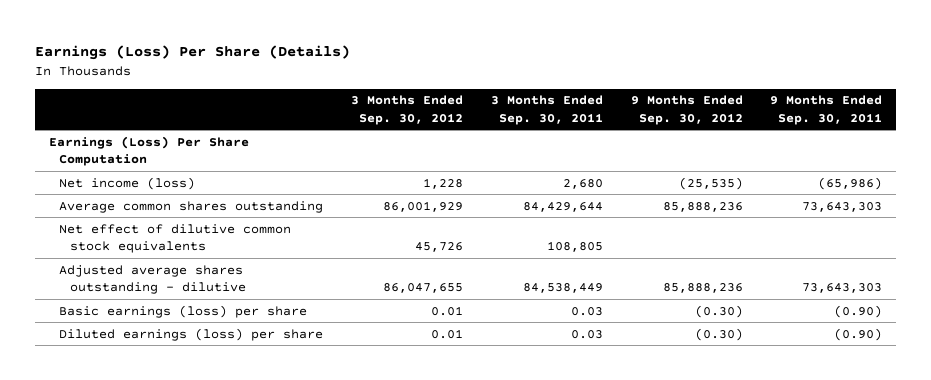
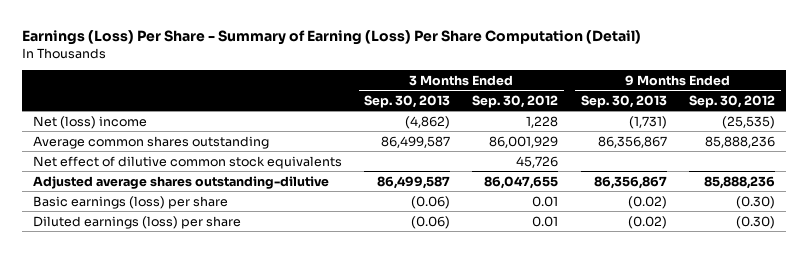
- Earnings (Loss) Per Share (Details)
+ Earnings (Loss) Per Share - Summary of Earning (Loss) Per Share Computation (Detail)
- | 3 Months Ended Sep. 30, 2012 | 3 Months Ended Sep. 30, 2011 | 9 Months Ended Sep. 30, 2012 | 9 Months Ended Sep. 30, 2011
+ | 3 Months Ended Sep. 30, 2013 | 3 Months Ended Sep. 30, 2012 | 9 Months Ended Sep. 30, 2013 | 9 Months Ended Sep. 30, 2012
- Earnings (Loss) Per Share Computation
- Net income (loss) | 1,228 | 2,680 | (25,535) | (65,986)
+ Net (loss) income | (4,862) | 1,228 | (1,731) | (25,535)
- Adjusted average shares outstanding - dilutive | 86,047,655 | 84,538,449 | 85,888,236 | 73,643,303
+ Adjusted average shares outstanding-dilutive | 86,499,587 | 86,047,655 | 86,356,867 | 85,888,236

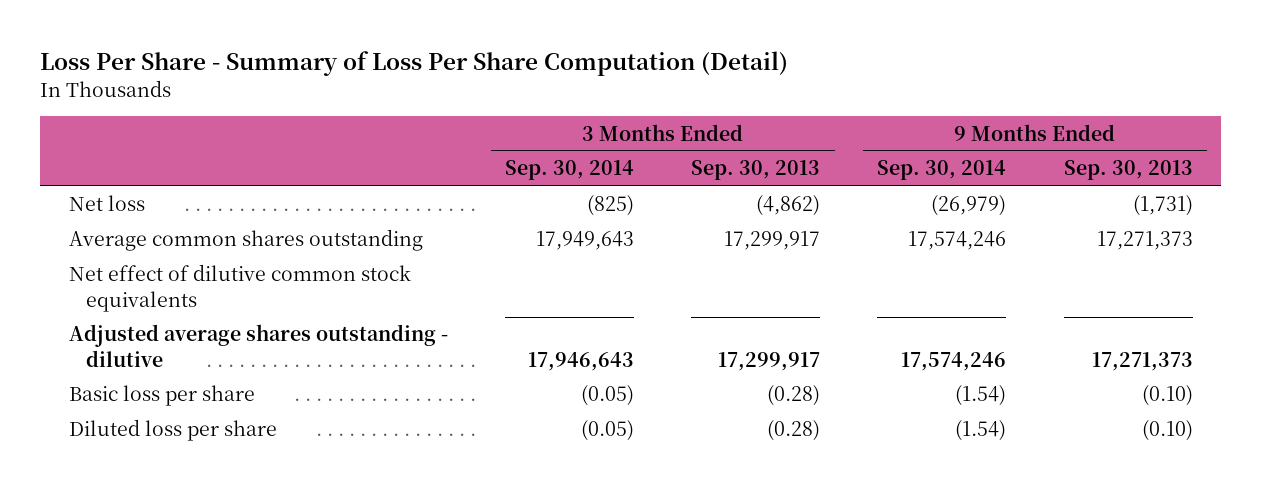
- Earnings (Loss) Per Share - Summary of Earning (Loss) Per Share Computation (Detail)
+ Loss Per Share - Summary of Loss Per Share Computation (Detail)
- | 3 Months Ended Sep. 30, 2013 | 3 Months Ended Sep. 30, 2012 | 9 Months Ended Sep. 30, 2013 | 9 Months Ended Sep. 30, 2012
+ | 3 Months Ended Sep. 30, 2014 | 3 Months Ended Sep. 30, 2013 | 9 Months Ended Sep. 30, 2014 | 9 Months Ended Sep. 30, 2013
- Net (loss) income | (4,862) | 1,228 | (1,731) | (25,535)
- Average common shares outstanding | 86,499,587 | 86,001,929 | 86,356,867 | 85,888,236
+ Net loss | (825) | (4,862) | (26,979) | (1,731)
+ Average common shares outstanding | 17,949,643 | 17,299,917 | 17,574,246 | 17,271,373
- Adjusted average shares outstanding-dilutive | 86,499,587 | 86,047,655 | 86,356,867 | 85,888,236
- Basic earnings (loss) per share | (0.06) | 0.01 | (0.02) | (0.30)
- Diluted earnings (loss) per share | (0.06) | 0.01 | (0.02) | (0.30)
+ Adjusted average shares outstanding - dilutive | 17,946,643 | 17,299,917 | 17,574,246 | 17,271,373
+ Basic loss per share | (0.05) | (0.28) | (1.54) | (0.10)
+ Diluted loss per share | (0.05) | (0.28) | (1.54) | (0.10)

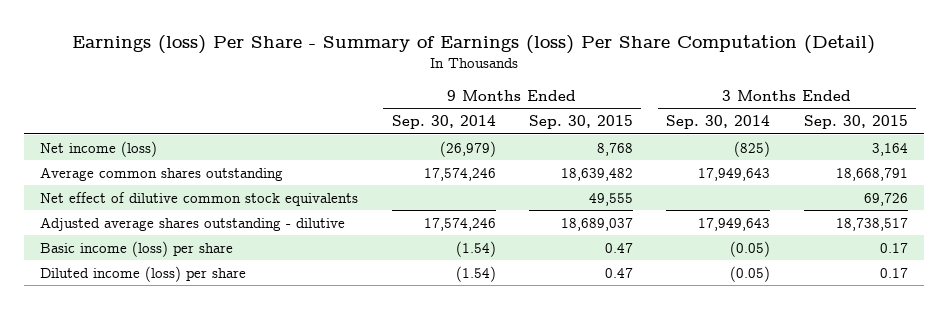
- Loss Per Share - Summary of Loss Per Share Computation (Detail)
+ Earnings (loss) Per Share - Summary of Earnings (loss) Per Share Computation (Detail)
- | 3 Months Ended Sep. 30, 2014 | 3 Months Ended Sep. 30, 2013 | 9 Months Ended Sep. 30, 2014 | 9 Months Ended Sep. 30, 2013
+ | 9 Months Ended Sep. 30, 2014 | 9 Months Ended Sep. 30, 2015 | 3 Months Ended Sep. 30, 2014 | 3 Months Ended Sep. 30, 2015
- Net loss | (825) | (4,862) | (26,979) | (1,731)
+ Net income (loss) | (26,979) | 8,768 | (825) | 3,164
- Adjusted average shares outstanding - dilutive | 17,946,643 | 17,299,917 | 17,574,246 | 17,271,373
- Basic loss per share | (0.05) | (0.28) | (1.54) | (0.10)
- Diluted loss per share | (0.05) | (0.28) | (1.54) | (0.10)
+ Adjusted average shares outstanding - dilutive | 17,574,246 | 18,689,037 | 17,949,643 | 18,738,517
+ Basic income (loss) per share | (1.54) | 0.47 | (0.05) | 0.17
+ Diluted income (loss) per share | (1.54) | 0.47 | (0.05) | 0.17

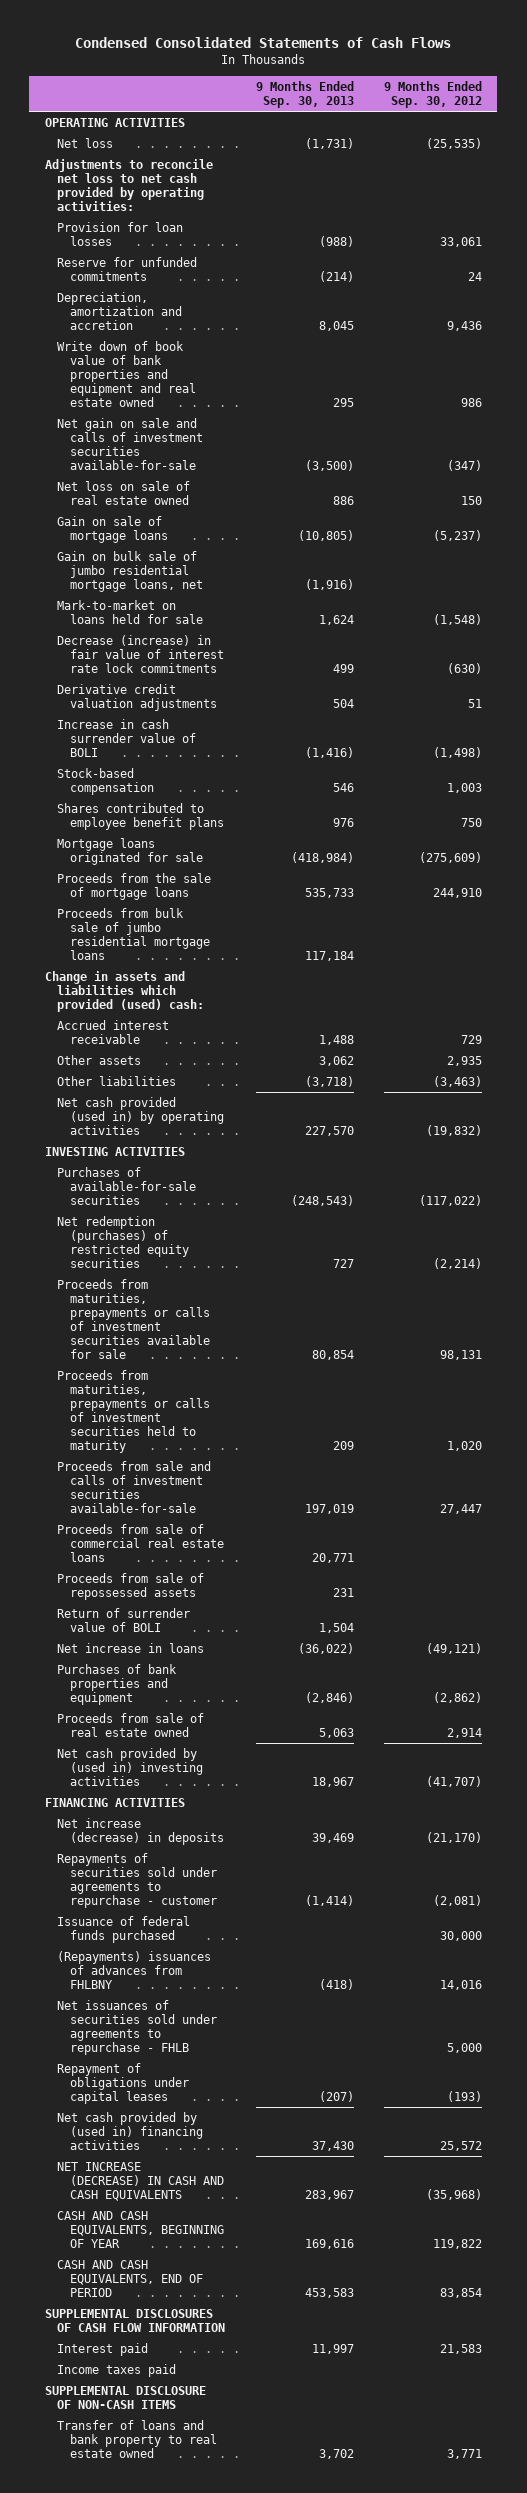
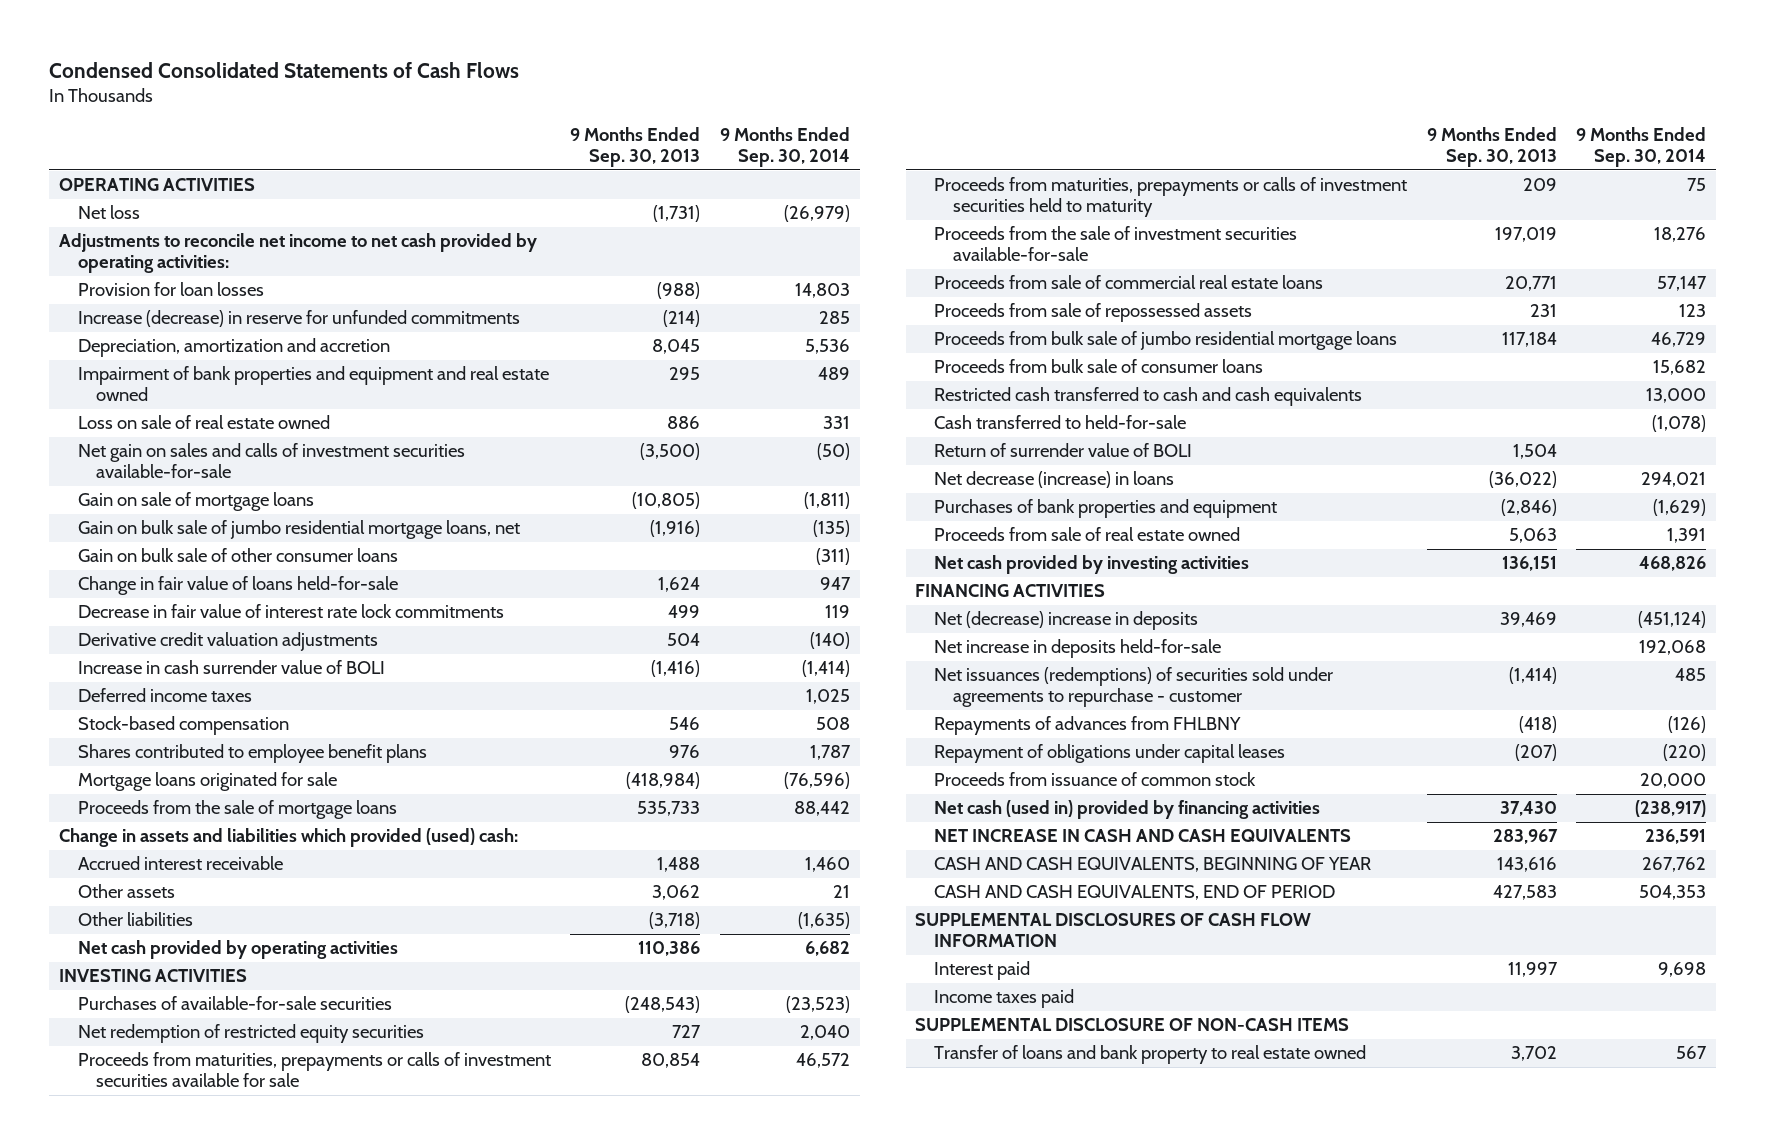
- | 9 Months Ended Sep. 30, 2013 | 9 Months Ended Sep. 30, 2012
+ | 9 Months Ended Sep. 30, 2013 | 9 Months Ended Sep. 30, 2014
- Adjustments to reconcile net loss to net cash provided by operating activities:
+ Adjustments to reconcile net income to net cash provided by operating activities:
- Reserve for unfunded commitments | (214) | 24
+ Increase (decrease) in reserve for unfunded commitments | (214) | 285
- Write down of book value of bank properties and equipment and real estate owned | 295 | 986
- Net gain on sale and calls of investment securities available-for-sale | (3,500) | (347)
- Net loss on sale of real estate owned | 886 | 150
+ Impairment of bank properties and equipment and real estate owned | 295 | 489
+ Loss on sale of real estate owned | 886 | 331
+ Net gain on sales and calls of investment securities available-for-sale | (3,500) | (50)
- Mark-to-market on loans held for sale | 1,624 | (1,548)
- Decrease (increase) in fair value of interest rate lock commitments | 499 | (630)
+ Gain on bulk sale of other consumer loans | | (311)
+ Change in fair value of loans held-for-sale | 1,624 | 947
+ Decrease in fair value of interest rate lock commitments | 499 | 119
+ Deferred income taxes | | 1,025
- Net cash provided (used in) by operating activities | 227,570 | (19,832)
+ Net cash provided by operating activities | 110,386 | 6,682
- Net redemption (purchases) of restricted equity securities | 727 | (2,214)
+ Net redemption of restricted equity securities | 727 | 2,040
- Proceeds from sale and calls of investment securities available-for-sale | 197,019 | 27,447
+ Proceeds from the sale of investment securities available-for-sale | 197,019 | 18,276
moved down: Proceeds from bulk sale of jumbo residential mortgage loans | 117,184 | 46,729
+ Proceeds from bulk sale of consumer loans | | 15,682
+ Restricted cash transferred to cash and cash equivalents | | 13,000
+ Cash transferred to held-for-sale | | (1,078)
- Net increase in loans | (36,022) | (49,121)
+ Net decrease (increase) in loans | (36,022) | 294,021
- Net cash provided by (used in) investing activities | 18,967 | (41,707)
+ Net cash provided by investing activities | 136,151 | 468,826
- Net increase (decrease) in deposits | 39,469 | (21,170)
- Repayments of securities sold under agreements to repurchase - customer | (1,414) | (2,081)
- Issuance of federal funds purchased | | 30,000
- (Repayments) issuances of advances from FHLBNY | (418) | 14,016
- Net issuances of securities sold under agreements to repurchase - FHLB | | 5,000
+ Net (decrease) increase in deposits | 39,469 | (451,124)
+ Net increase in deposits held-for-sale | | 192,068
+ Net issuances (redemptions) of securities sold under agreements to repurchase - customer | (1,414) | 485
+ Repayments of advances from FHLBNY | (418) | (126)
- Net cash provided by (used in) financing activities | 37,430 | 25,572
- NET INCREASE (DECREASE) IN CASH AND CASH EQUIVALENTS | 283,967 | (35,968)
- CASH AND CASH EQUIVALENTS, BEGINNING OF YEAR | 169,616 | 119,822
- CASH AND CASH EQUIVALENTS, END OF PERIOD | 453,583 | 83,854
+ Proceeds from issuance of common stock | | 20,000
+ Net cash (used in) provided by financing activities | 37,430 | (238,917)
+ NET INCREASE IN CASH AND CASH EQUIVALENTS | 283,967 | 236,591
+ CASH AND CASH EQUIVALENTS, BEGINNING OF YEAR | 143,616 | 267,762
+ CASH AND CASH EQUIVALENTS, END OF PERIOD | 427,583 | 504,353

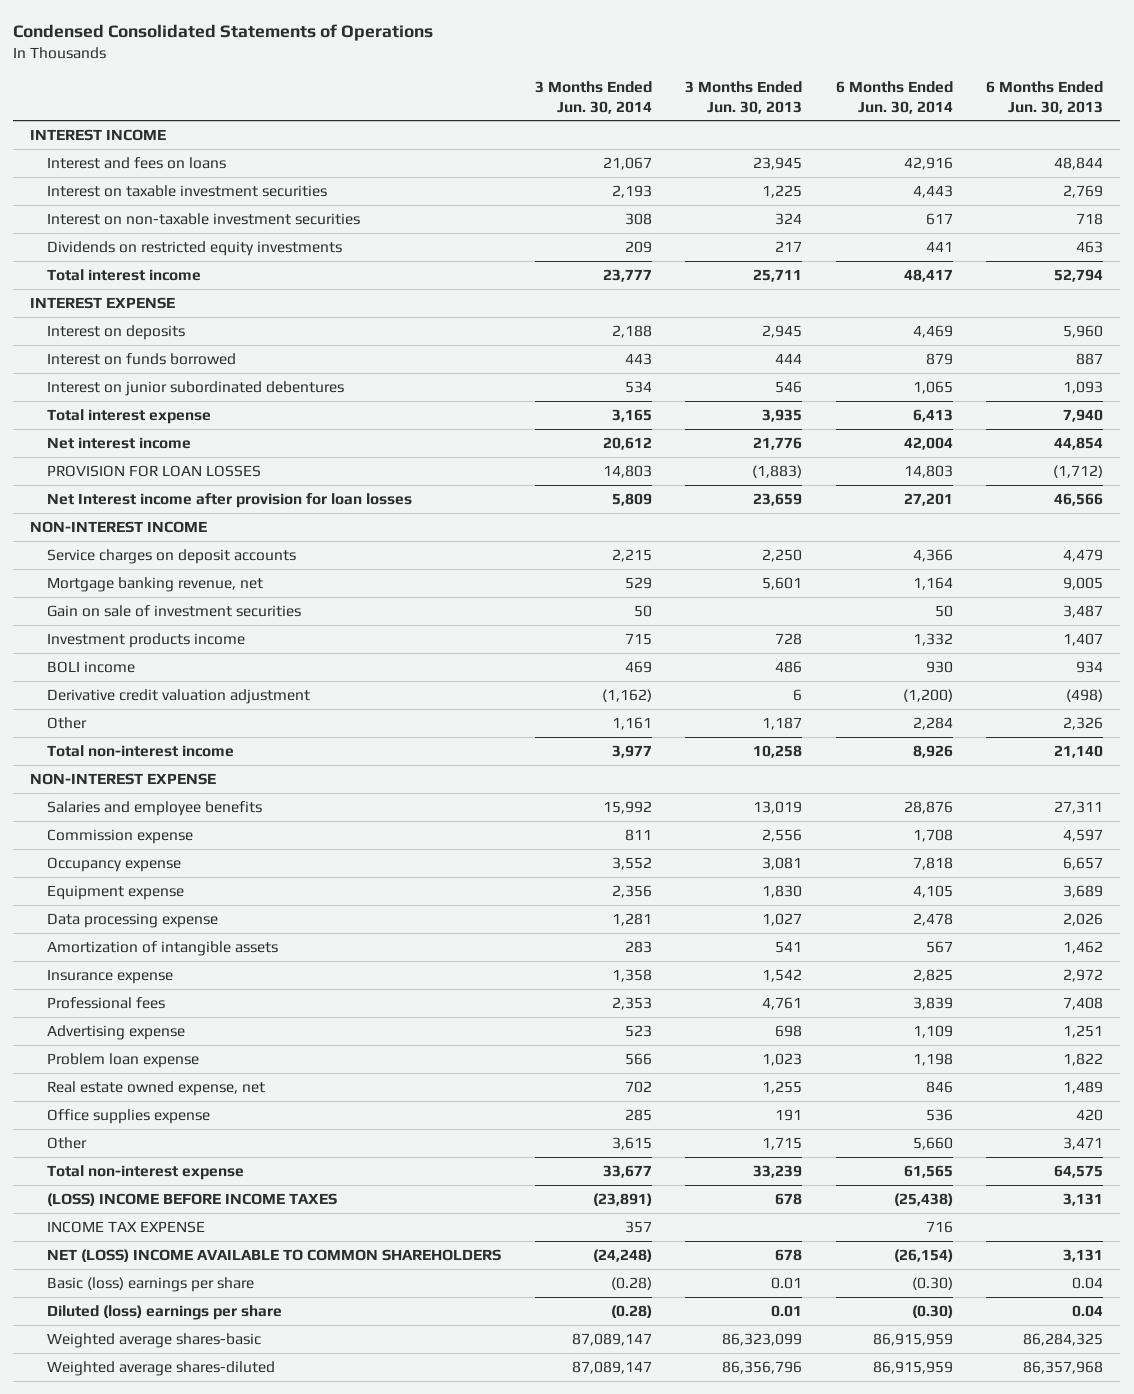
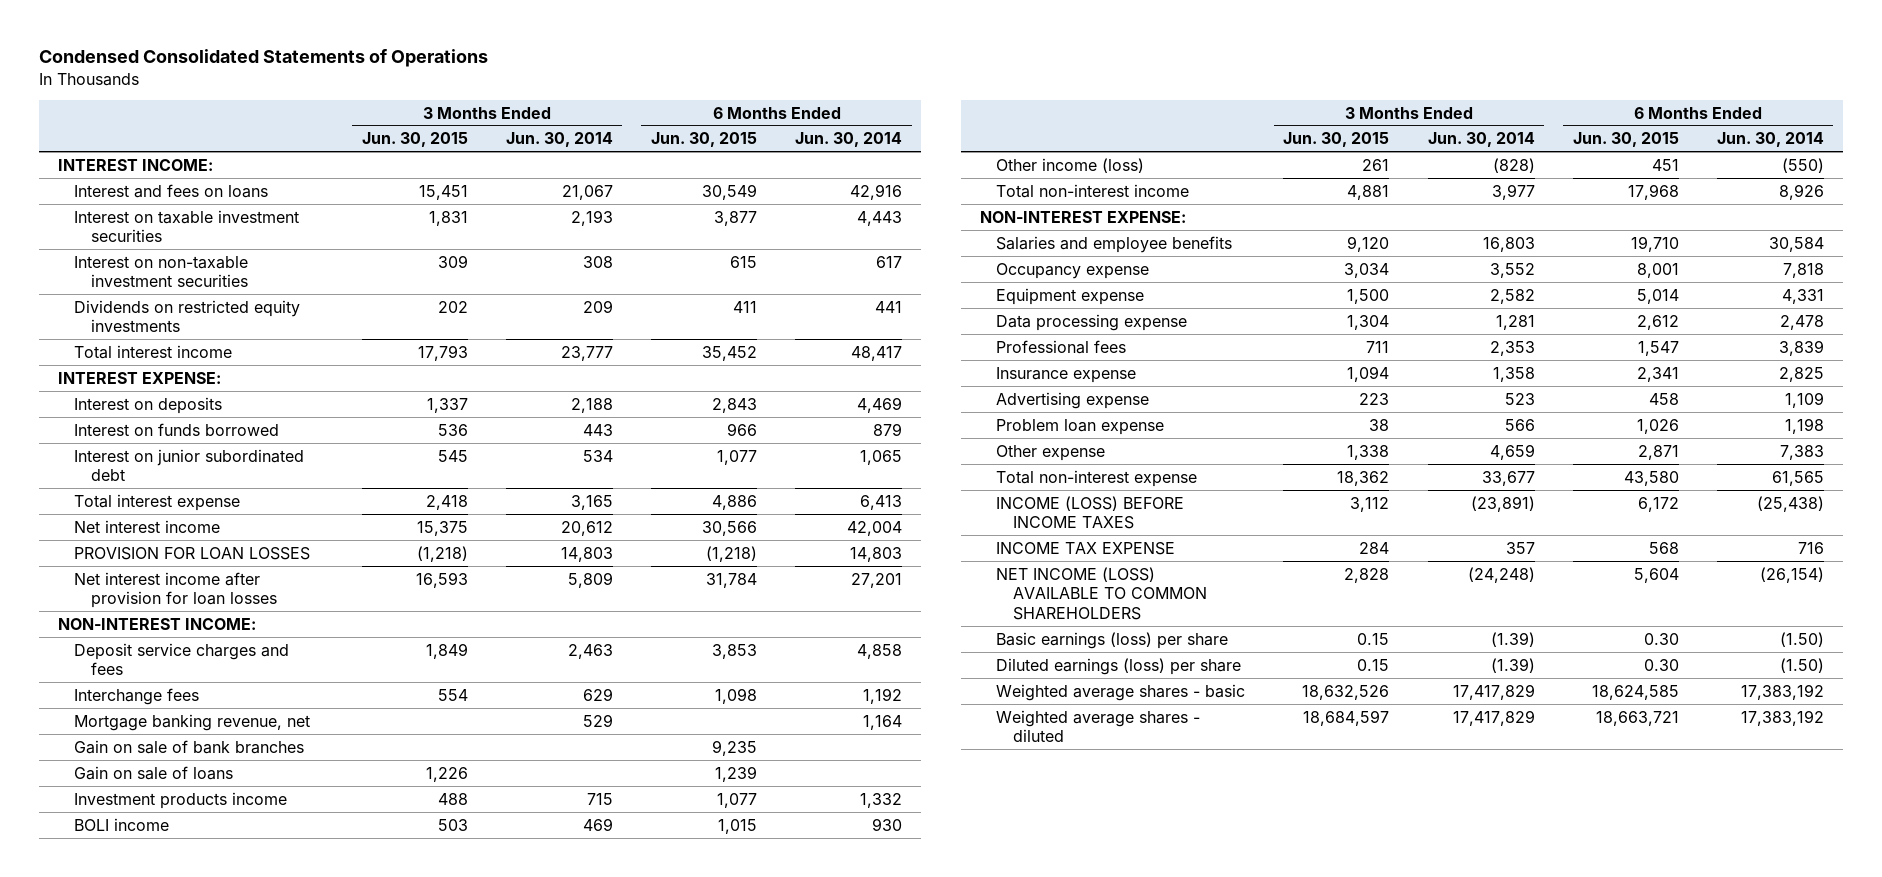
- | 3 Months Ended Jun. 30, 2014 | 3 Months Ended Jun. 30, 2013 | 6 Months Ended Jun. 30, 2014 | 6 Months Ended Jun. 30, 2013
+ | 3 Months Ended Jun. 30, 2015 | 3 Months Ended Jun. 30, 2014 | 6 Months Ended Jun. 30, 2015 | 6 Months Ended Jun. 30, 2014
- INTEREST INCOME
+ INTEREST INCOME:
- INTEREST EXPENSE
+ INTEREST EXPENSE:
- Interest on junior subordinated debentures | 534 | 546 | 1,065 | 1,093
+ Interest on junior subordinated debt | 545 | 534 | 1,077 | 1,065
- Net Interest income after provision for loan losses | 5,809 | 23,659 | 27,201 | 46,566
- NON-INTEREST INCOME
- Service charges on deposit accounts | 2,215 | 2,250 | 4,366 | 4,479
+ Net interest income after provision for loan losses | 16,593 | 5,809 | 31,784 | 27,201
+ NON-INTEREST INCOME:
+ Deposit service charges and fees | 1,849 | 2,463 | 3,853 | 4,858
+ Interchange fees | 554 | 629 | 1,098 | 1,192
- Gain on sale of investment securities | 50 | | 50 | 3,487
+ Gain on sale of bank branches | | | 9,235 |
+ Gain on sale of loans | 1,226 | | 1,239 |
- Derivative credit valuation adjustment | (1,162) | 6 | (1,200) | (498)
- Other | 1,161 | 1,187 | 2,284 | 2,326
+ Other income (loss) | 261 | (828) | 451 | (550)
- NON-INTEREST EXPENSE
- Salaries and employee benefits | 15,992 | 13,019 | 28,876 | 27,311
- Commission expense | 811 | 2,556 | 1,708 | 4,597
+ NON-INTEREST EXPENSE:
+ Salaries and employee benefits | 9,120 | 16,803 | 19,710 | 30,584
- Equipment expense | 2,356 | 1,830 | 4,105 | 3,689
+ Equipment expense | 1,500 | 2,582 | 5,014 | 4,331
- Amortization of intangible assets | 283 | 541 | 567 | 1,462
moved down: Insurance expense | 1,094 | 1,358 | 2,341 | 2,825
- Real estate owned expense, net | 702 | 1,255 | 846 | 1,489
- Office supplies expense | 285 | 191 | 536 | 420
- Other | 3,615 | 1,715 | 5,660 | 3,471
+ Other expense | 1,338 | 4,659 | 2,871 | 7,383
- (LOSS) INCOME BEFORE INCOME TAXES | (23,891) | 678 | (25,438) | 3,131
+ INCOME (LOSS) BEFORE INCOME TAXES | 3,112 | (23,891) | 6,172 | (25,438)
- NET (LOSS) INCOME AVAILABLE TO COMMON SHAREHOLDERS | (24,248) | 678 | (26,154) | 3,131
- Basic (loss) earnings per share | (0.28) | 0.01 | (0.30) | 0.04
- Diluted (loss) earnings per share | (0.28) | 0.01 | (0.30) | 0.04
- Weighted average shares-basic | 87,089,147 | 86,323,099 | 86,915,959 | 86,284,325
- Weighted average shares-diluted | 87,089,147 | 86,356,796 | 86,915,959 | 86,357,968
+ NET INCOME (LOSS) AVAILABLE TO COMMON SHAREHOLDERS | 2,828 | (24,248) | 5,604 | (26,154)
+ Basic earnings (loss) per share | 0.15 | (1.39) | 0.30 | (1.50)
+ Diluted earnings (loss) per share | 0.15 | (1.39) | 0.30 | (1.50)
+ Weighted average shares - basic | 18,632,526 | 17,417,829 | 18,624,585 | 17,383,192
+ Weighted average shares - diluted | 18,684,597 | 17,417,829 | 18,663,721 | 17,383,192

